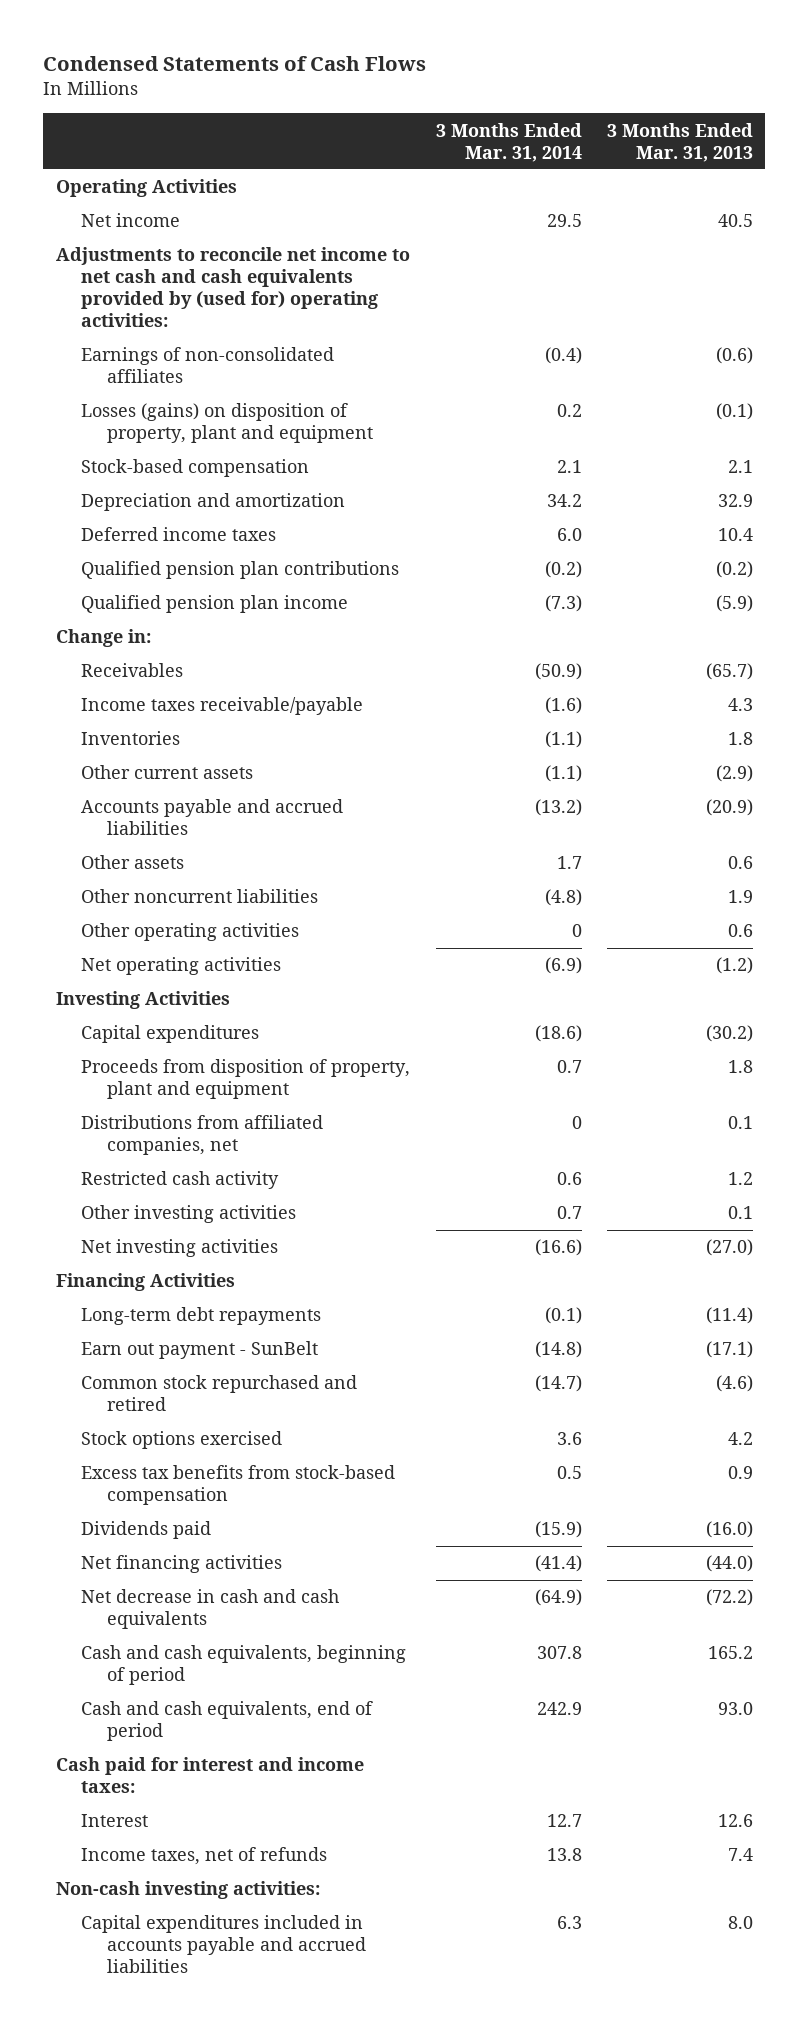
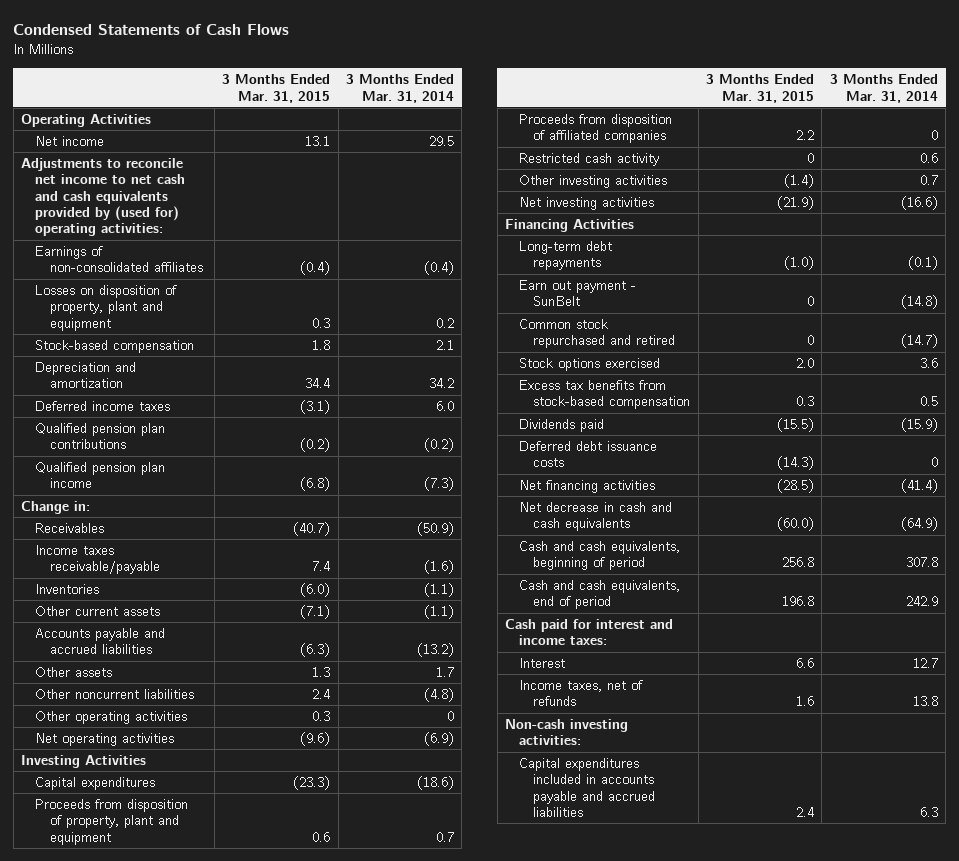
- | 3 Months Ended Mar. 31, 2014 | 3 Months Ended Mar. 31, 2013
+ | 3 Months Ended Mar. 31, 2015 | 3 Months Ended Mar. 31, 2014
- Losses (gains) on disposition of property, plant and equipment | 0.2 | (0.1)
+ Losses on disposition of property, plant and equipment | 0.3 | 0.2
- Distributions from affiliated companies, net | 0 | 0.1
+ Proceeds from disposition of affiliated companies | 2.2 | 0
+ Deferred debt issuance costs | (14.3) | 0

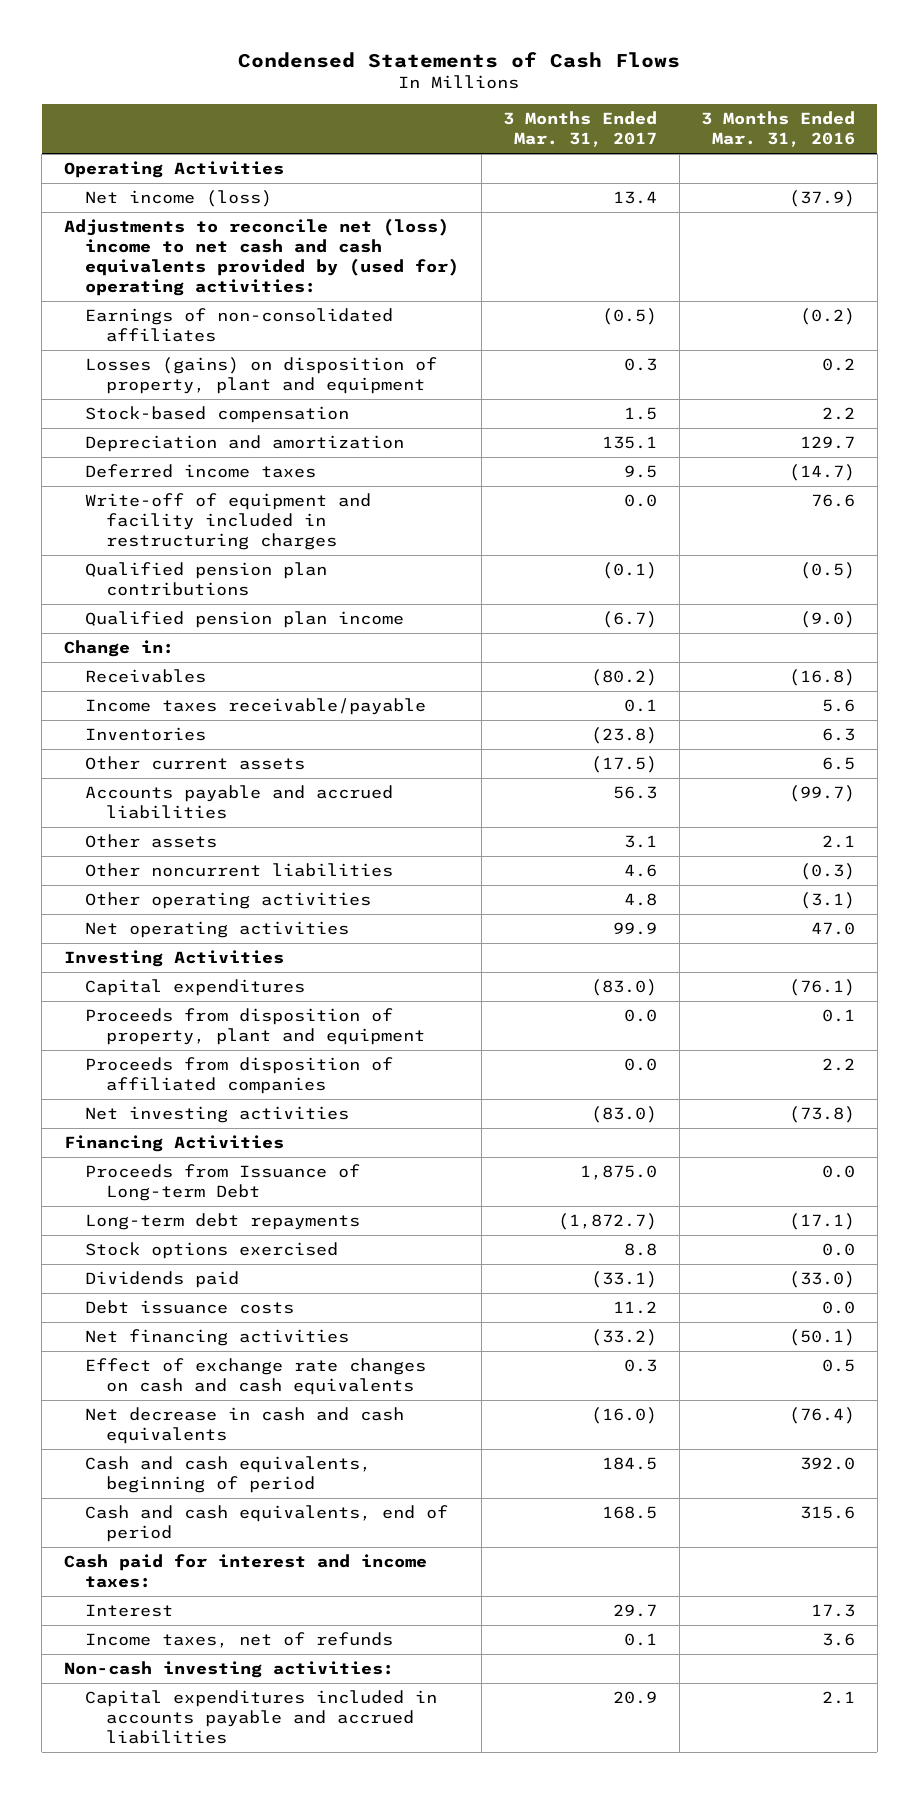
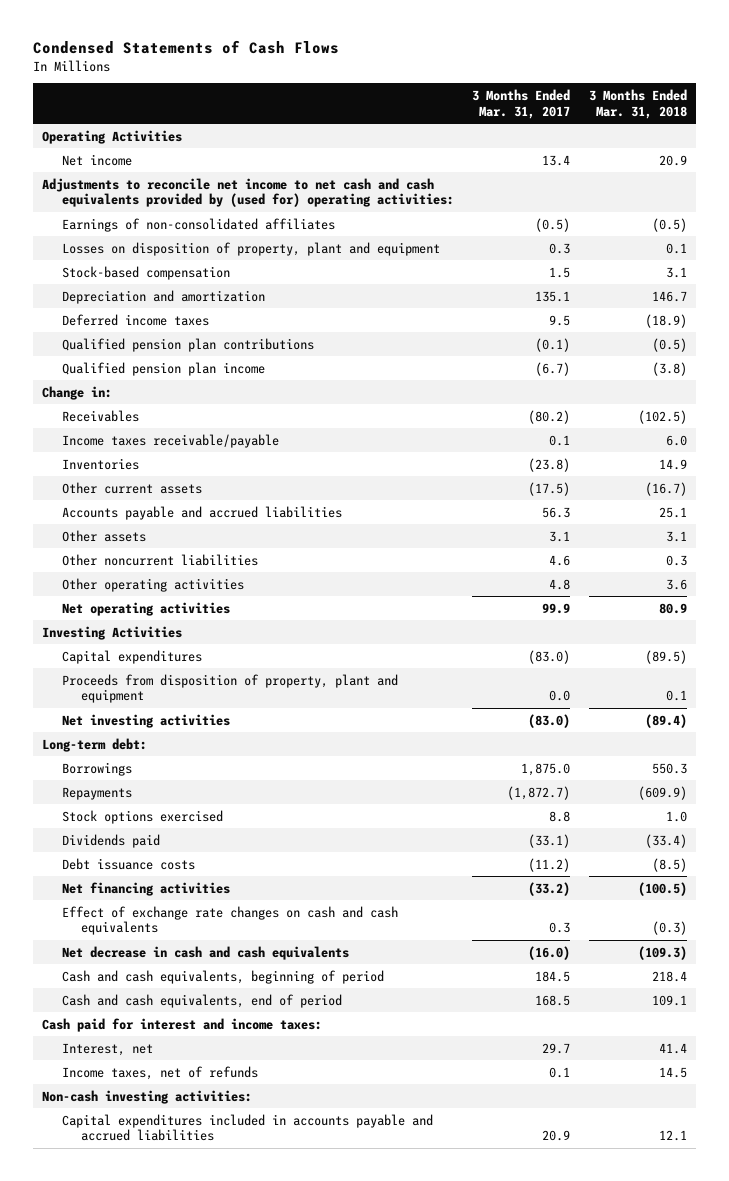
- | 3 Months Ended Mar. 31, 2017 | 3 Months Ended Mar. 31, 2016
+ | 3 Months Ended Mar. 31, 2017 | 3 Months Ended Mar. 31, 2018
- Net income (loss) | 13.4 | (37.9)
- Adjustments to reconcile net (loss) income to net cash and cash equivalents provided by (used for) operating activities:
+ Net income | 13.4 | 20.9
+ Adjustments to reconcile net income to net cash and cash equivalents provided by (used for) operating activities:
- Losses (gains) on disposition of property, plant and equipment | 0.3 | 0.2
+ Losses on disposition of property, plant and equipment | 0.3 | 0.1
- Write-off of equipment and facility included in restructuring charges | 0.0 | 76.6
- Proceeds from disposition of affiliated companies | 0.0 | 2.2
- Financing Activities
- Proceeds from Issuance of Long-term Debt | 1,875.0 | 0.0
- Long-term debt repayments | (1,872.7) | (17.1)
+ Long-term debt:
+ Borrowings | 1,875.0 | 550.3
+ Repayments | (1,872.7) | (609.9)
- Debt issuance costs | 11.2 | 0.0
+ Debt issuance costs | (11.2) | (8.5)
- Interest | 29.7 | 17.3
+ Interest, net | 29.7 | 41.4

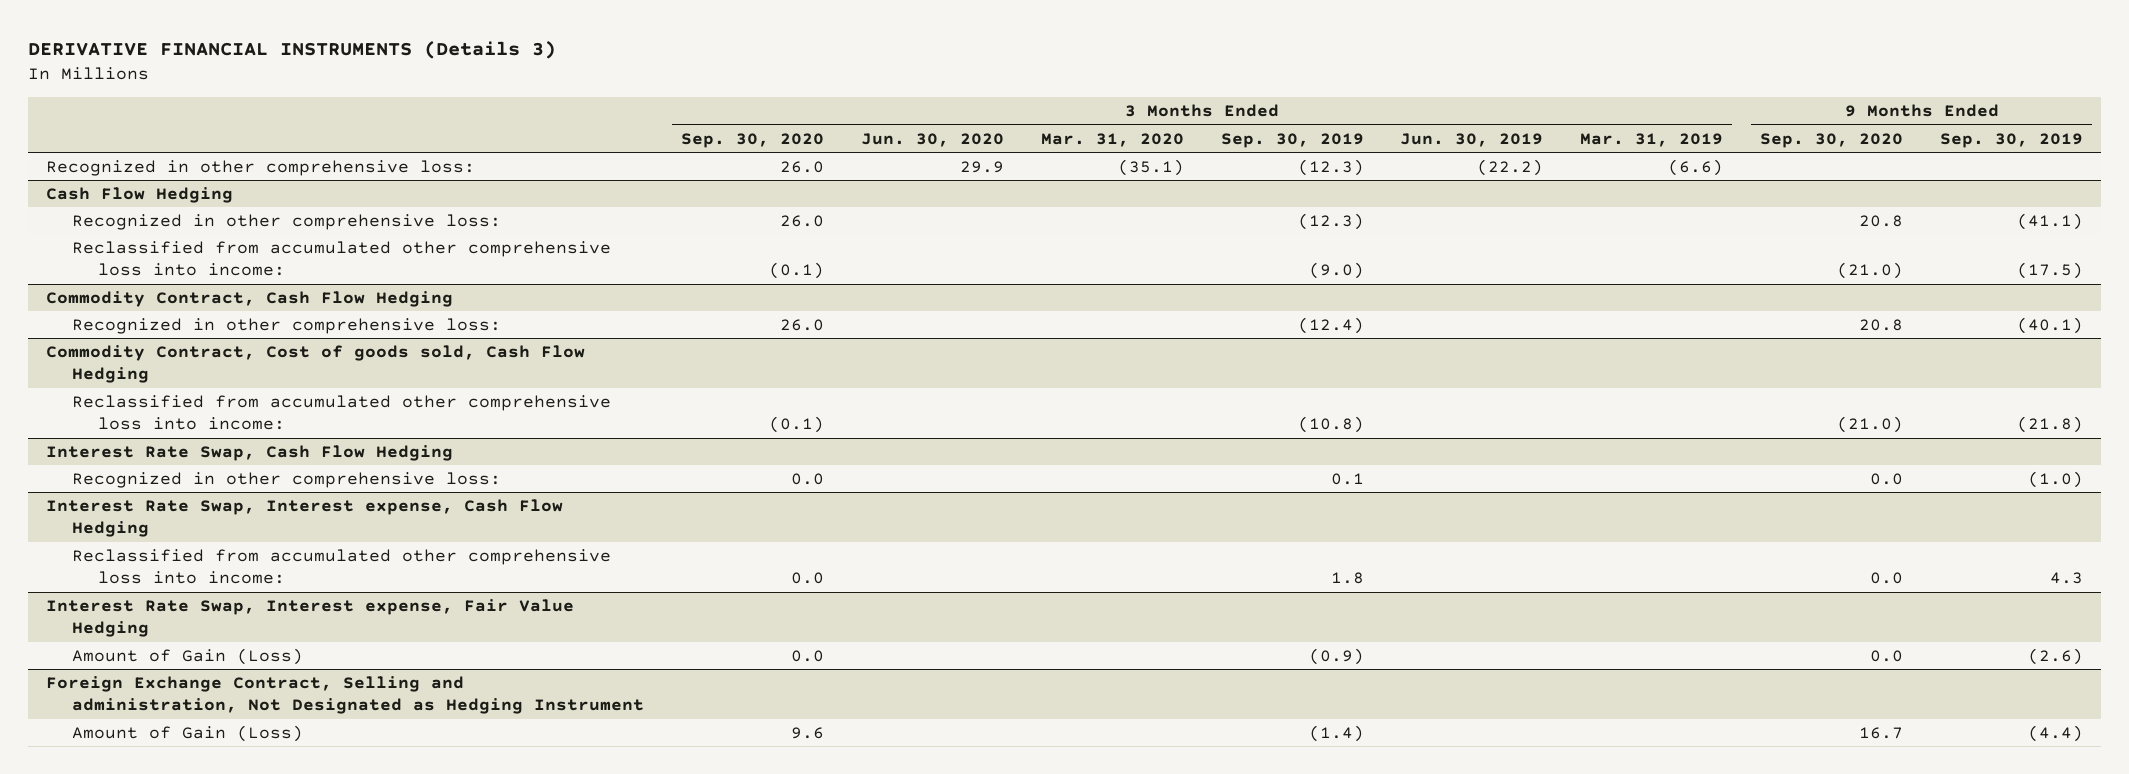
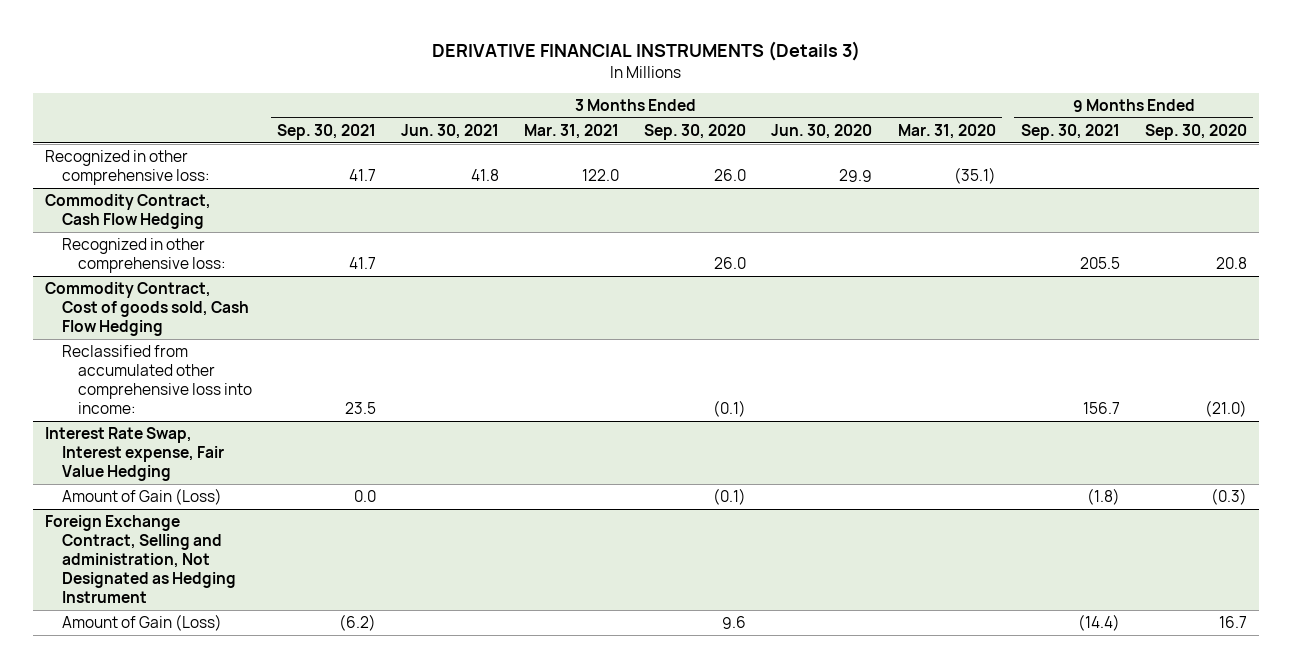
- | 3 Months Ended Sep. 30, 2020 | 3 Months Ended Jun. 30, 2020 | 3 Months Ended Mar. 31, 2020 | 3 Months Ended Sep. 30, 2019 | 3 Months Ended Jun. 30, 2019 | 3 Months Ended Mar. 31, 2019 | 9 Months Ended Sep. 30, 2020 | 9 Months Ended Sep. 30, 2019
+ | 3 Months Ended Sep. 30, 2021 | 3 Months Ended Jun. 30, 2021 | 3 Months Ended Mar. 31, 2021 | 3 Months Ended Sep. 30, 2020 | 3 Months Ended Jun. 30, 2020 | 3 Months Ended Mar. 31, 2020 | 9 Months Ended Sep. 30, 2021 | 9 Months Ended Sep. 30, 2020
- Cash Flow Hedging
- Recognized in other comprehensive loss: | 26.0 | | | (12.3) | | | 20.8 | (41.1)
- Reclassified from accumulated other comprehensive loss into income: | (0.1) | | | (9.0) | | | (21.0) | (17.5)
- Interest Rate Swap, Cash Flow Hedging
- Recognized in other comprehensive loss: | 0.0 | | | 0.1 | | | 0.0 | (1.0)
- Interest Rate Swap, Interest expense, Cash Flow Hedging
- Reclassified from accumulated other comprehensive loss into income: | 0.0 | | | 1.8 | | | 0.0 | 4.3
@ Interest Rate Swap, Interest expense, Fair Value Hedging
- Amount of Gain (Loss) | 0.0 | | | (0.9) | | | 0.0 | (2.6)
+ Amount of Gain (Loss) | 0.0 | | | (0.1) | | | (1.8) | (0.3)

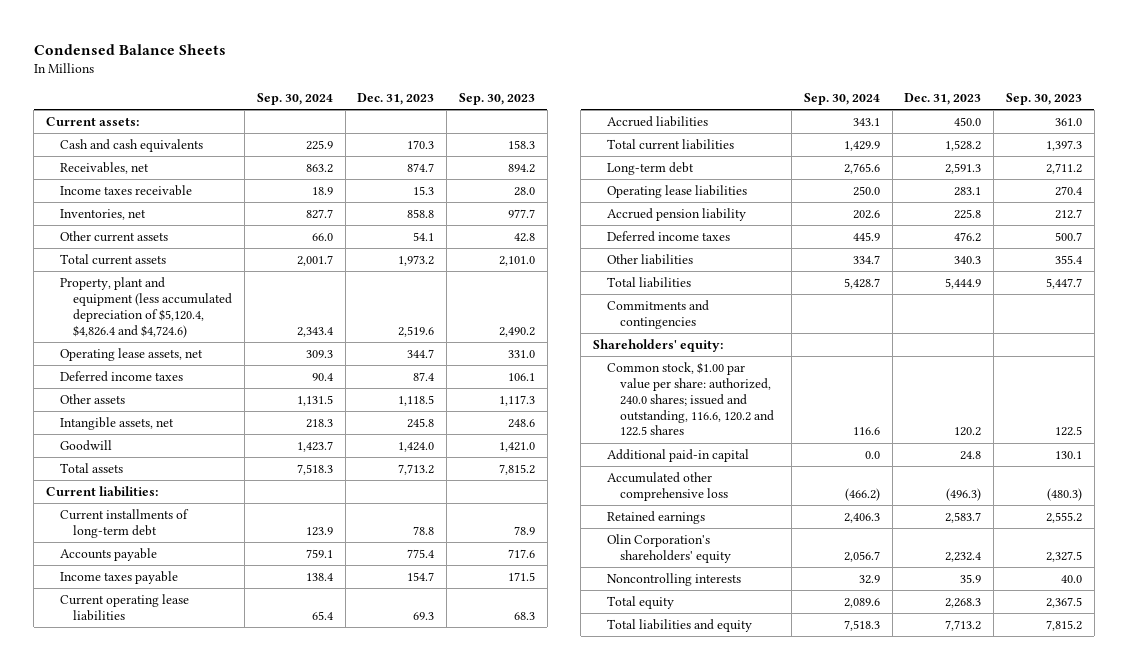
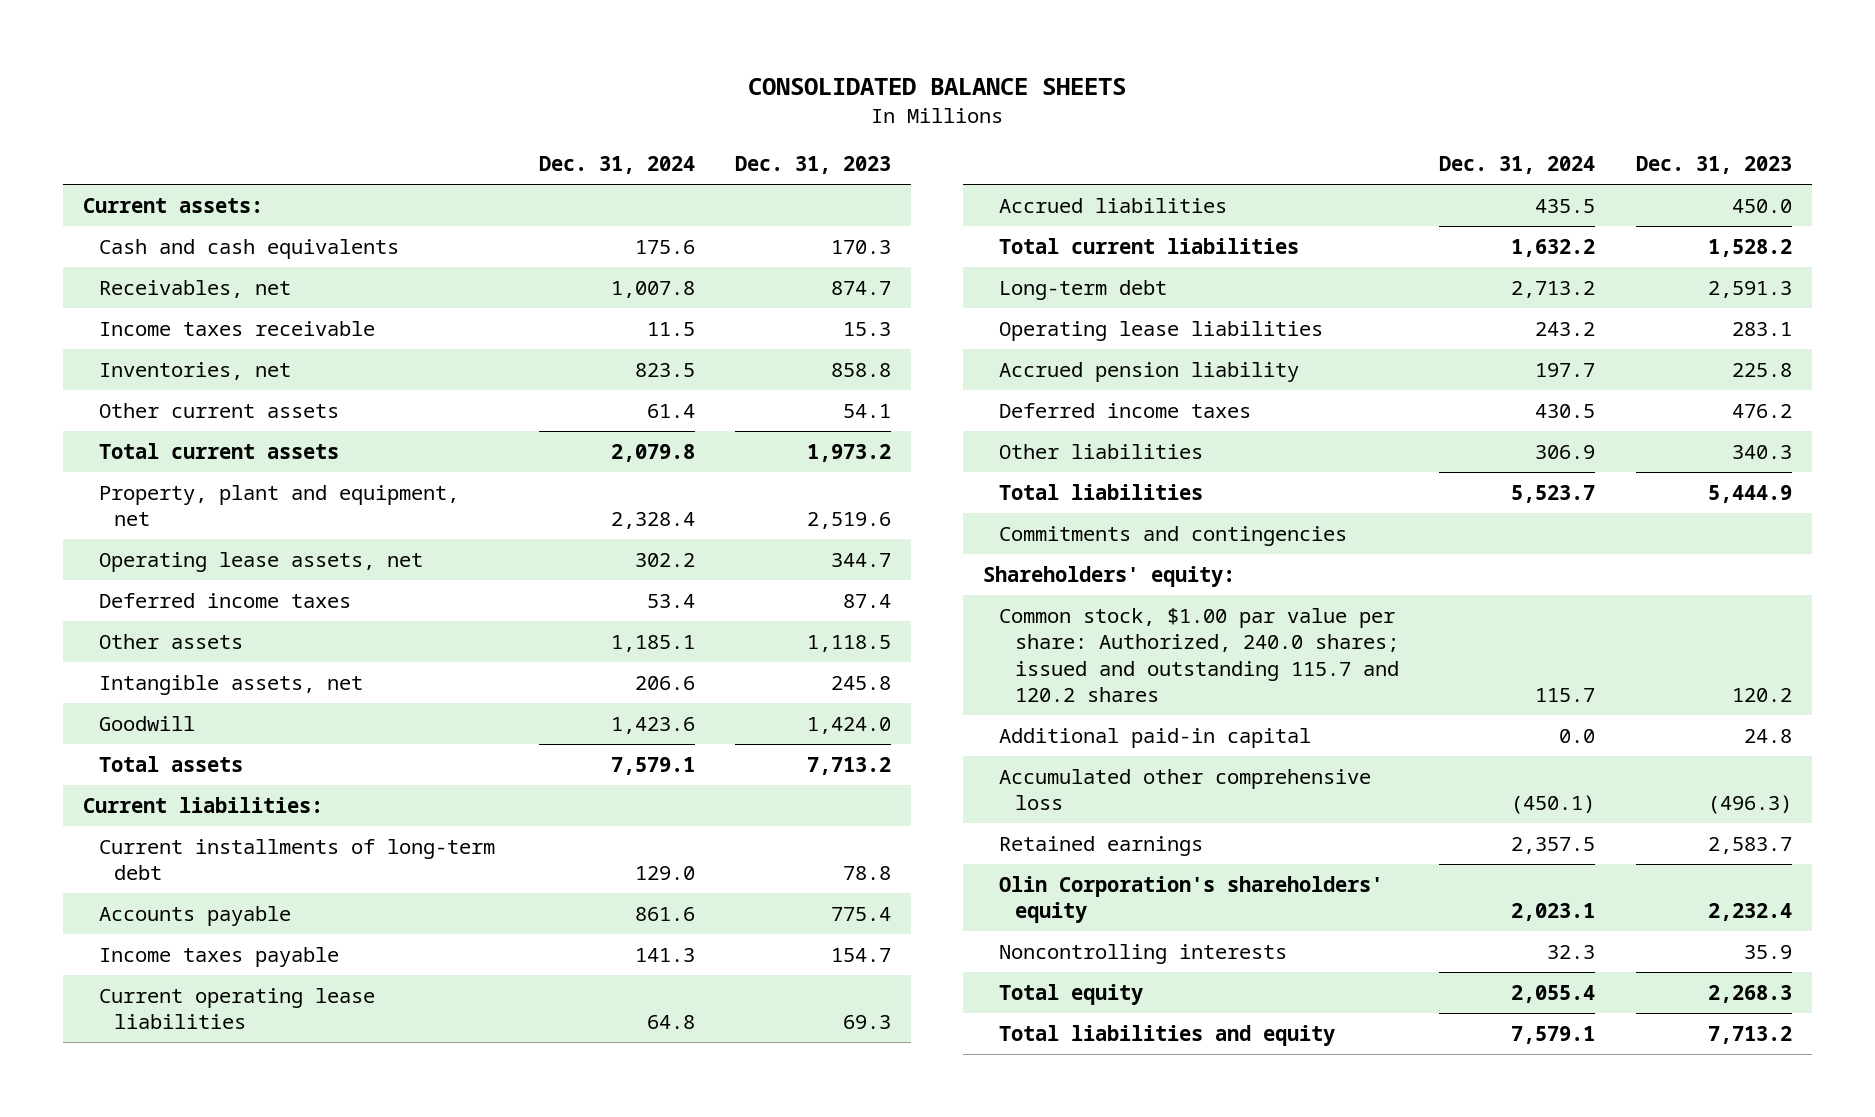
- Condensed Balance Sheets
+ CONSOLIDATED BALANCE SHEETS
- | Sep. 30, 2024 | Dec. 31, 2023 | Sep. 30, 2023
+ | Dec. 31, 2024 | Dec. 31, 2023
- Property, plant and equipment (less accumulated depreciation of $5,120.4, $4,826.4 and $4,724.6) | 2,343.4 | 2,519.6 | 2,490.2
+ Property, plant and equipment, net | 2,328.4 | 2,519.6
- Common stock, $1.00 par value per share: authorized, 240.0 shares; issued and outstanding, 116.6, 120.2 and 122.5 shares | 116.6 | 120.2 | 122.5
+ Common stock, $1.00 par value per share: Authorized, 240.0 shares; issued and outstanding 115.7 and 120.2 shares | 115.7 | 120.2

